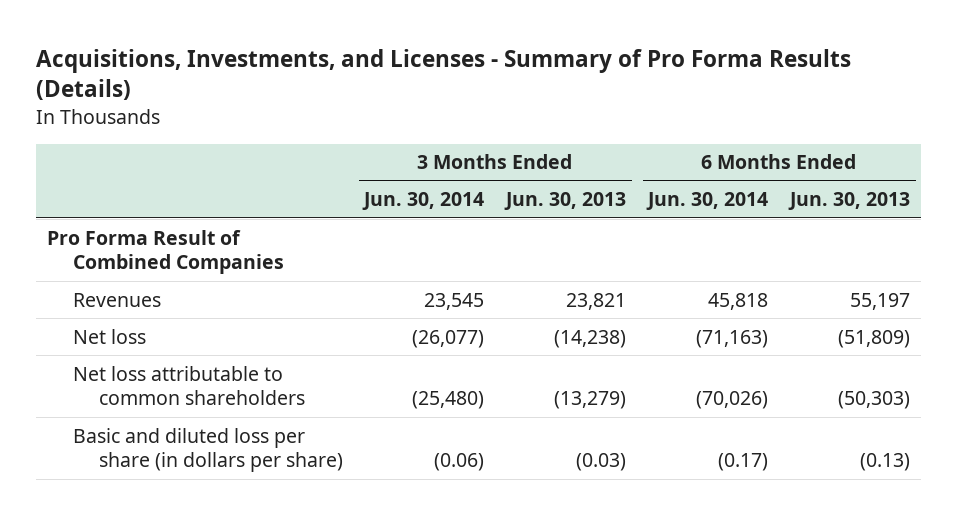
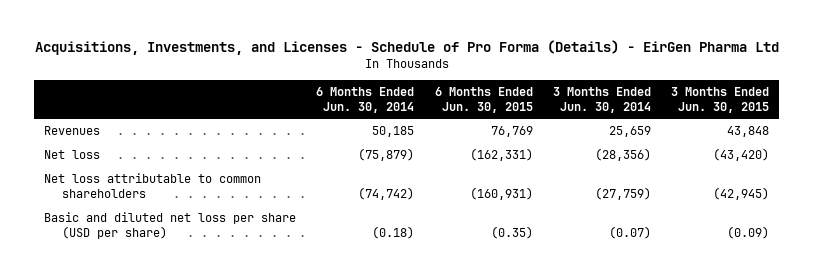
- Acquisitions, Investments, and Licenses - Summary of Pro Forma Results (Details)
+ Acquisitions, Investments, and Licenses - Schedule of Pro Forma (Details) - EirGen Pharma Ltd
- | 3 Months Ended Jun. 30, 2014 | 3 Months Ended Jun. 30, 2013 | 6 Months Ended Jun. 30, 2014 | 6 Months Ended Jun. 30, 2013
+ | 6 Months Ended Jun. 30, 2014 | 6 Months Ended Jun. 30, 2015 | 3 Months Ended Jun. 30, 2014 | 3 Months Ended Jun. 30, 2015
- Pro Forma Result of Combined Companies
- Revenues | 23,545 | 23,821 | 45,818 | 55,197
- Net loss | (26,077) | (14,238) | (71,163) | (51,809)
- Net loss attributable to common shareholders | (25,480) | (13,279) | (70,026) | (50,303)
- Basic and diluted loss per share (in dollars per share) | (0.06) | (0.03) | (0.17) | (0.13)
+ Revenues | 50,185 | 76,769 | 25,659 | 43,848
+ Net loss | (75,879) | (162,331) | (28,356) | (43,420)
+ Net loss attributable to common shareholders | (74,742) | (160,931) | (27,759) | (42,945)
+ Basic and diluted net loss per share (USD per share) | (0.18) | (0.35) | (0.07) | (0.09)

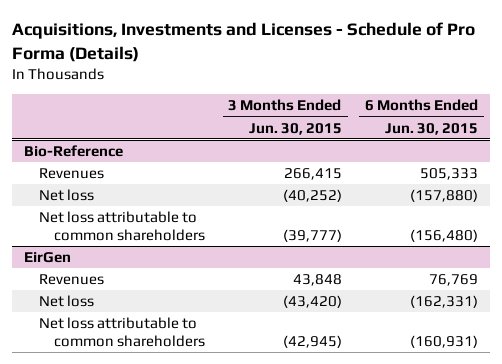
- Acquisitions, Investments, and Licenses - Schedule of Pro Forma (Details) - EirGen Pharma Ltd
+ Acquisitions, Investments and Licenses - Schedule of Pro Forma (Details)
- | 6 Months Ended Jun. 30, 2014 | 6 Months Ended Jun. 30, 2015 | 3 Months Ended Jun. 30, 2014 | 3 Months Ended Jun. 30, 2015
+ | 3 Months Ended Jun. 30, 2015 | 6 Months Ended Jun. 30, 2015
+ Bio-Reference
+ Revenues | 266,415 | 505,333
+ Net loss | (40,252) | (157,880)
+ Net loss attributable to common shareholders | (39,777) | (156,480)
+ EirGen
- Basic and diluted net loss per share (USD per share) | (0.18) | (0.35) | (0.07) | (0.09)

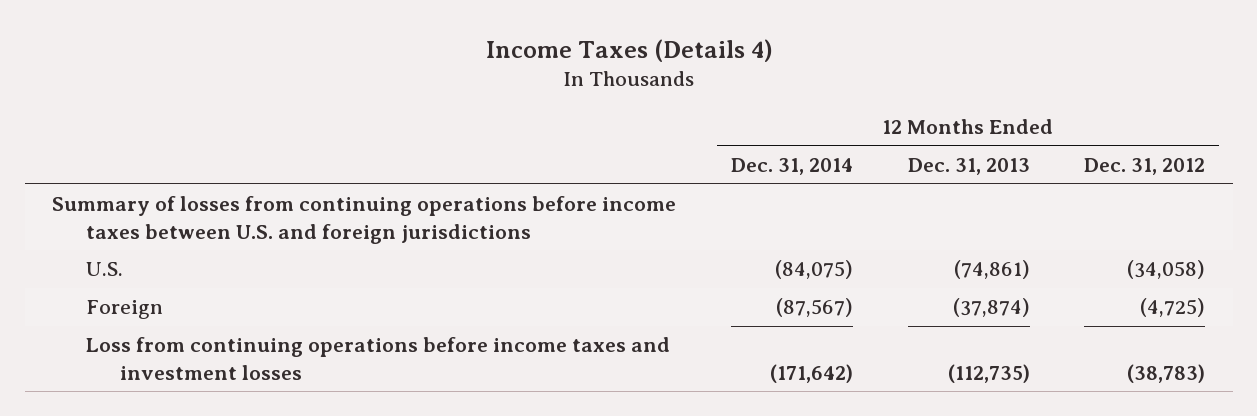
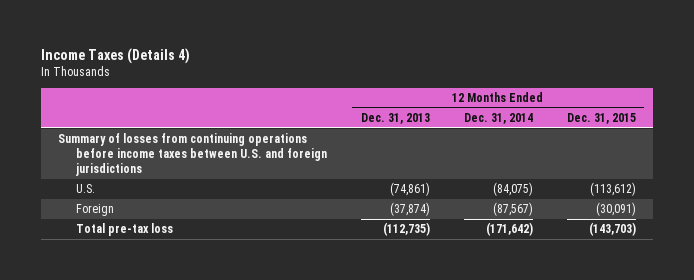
- | 12 Months Ended Dec. 31, 2014 | 12 Months Ended Dec. 31, 2013 | 12 Months Ended Dec. 31, 2012
+ | 12 Months Ended Dec. 31, 2013 | 12 Months Ended Dec. 31, 2014 | 12 Months Ended Dec. 31, 2015
- Loss from continuing operations before income taxes and investment losses | (171,642) | (112,735) | (38,783)
+ Total pre-tax loss | (112,735) | (171,642) | (143,703)

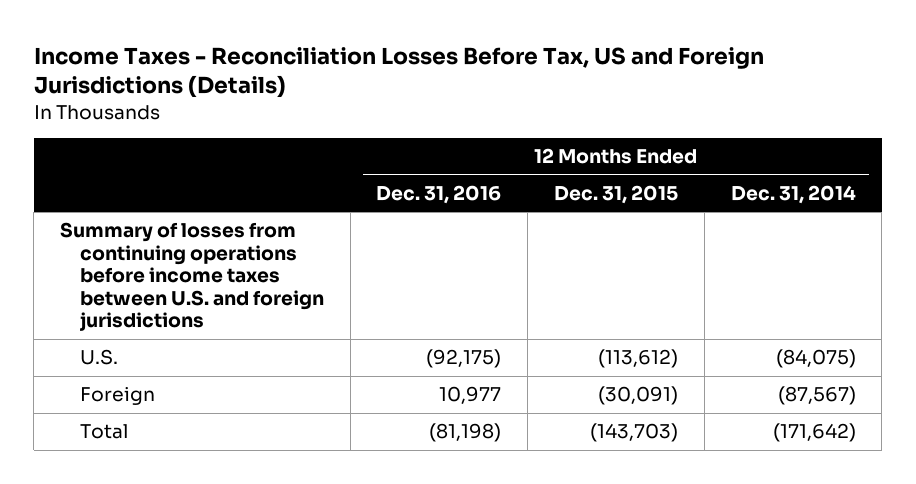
- Income Taxes (Details 4)
+ Income Taxes - Reconciliation Losses Before Tax, US and Foreign Jurisdictions (Details)
- | 12 Months Ended Dec. 31, 2013 | 12 Months Ended Dec. 31, 2014 | 12 Months Ended Dec. 31, 2015
+ | 12 Months Ended Dec. 31, 2016 | 12 Months Ended Dec. 31, 2015 | 12 Months Ended Dec. 31, 2014
- Total pre-tax loss | (112,735) | (171,642) | (143,703)
+ Total | (81,198) | (143,703) | (171,642)

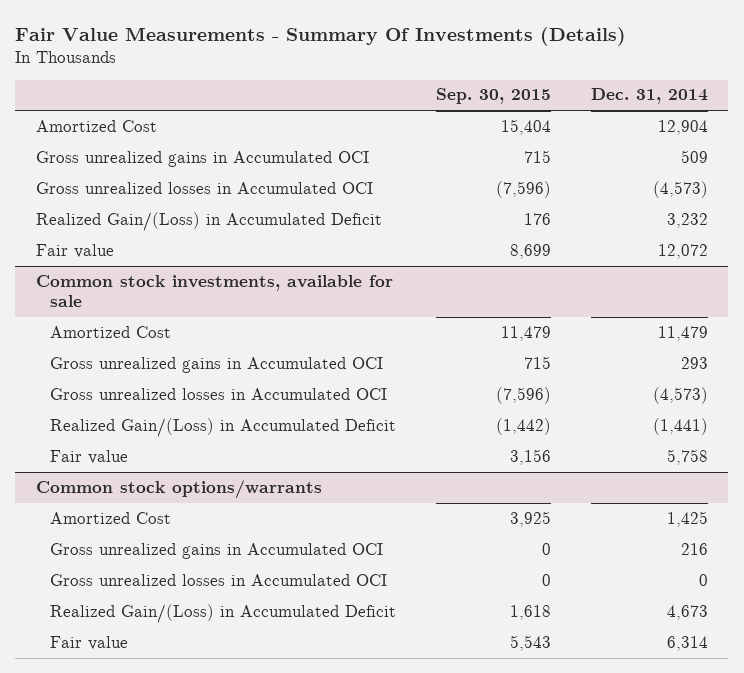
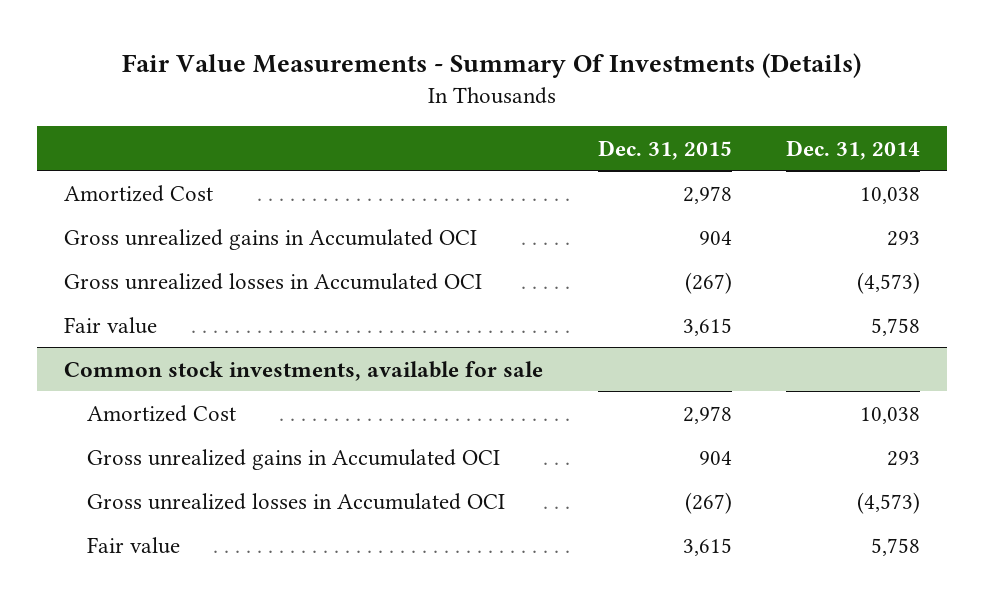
- | Sep. 30, 2015 | Dec. 31, 2014
+ | Dec. 31, 2015 | Dec. 31, 2014
- Amortized Cost | 15,404 | 12,904
- Gross unrealized gains in Accumulated OCI | 715 | 509
+ Amortized Cost | 2,978 | 10,038
+ Gross unrealized gains in Accumulated OCI | 904 | 293
- Realized Gain/(Loss) in Accumulated Deficit | 176 | 3,232
- Fair value | 8,699 | 12,072
+ Fair value | 3,615 | 5,758
@ Common stock investments, available for sale
- Amortized Cost | 11,479 | 11,479
+ Amortized Cost | 2,978 | 10,038
- Realized Gain/(Loss) in Accumulated Deficit | (1,442) | (1,441)
- Common stock options/warrants
- Amortized Cost | 3,925 | 1,425
- Gross unrealized gains in Accumulated OCI | 0 | 216
- Gross unrealized losses in Accumulated OCI | 0 | 0
- Realized Gain/(Loss) in Accumulated Deficit | 1,618 | 4,673
- Fair value | 5,543 | 6,314

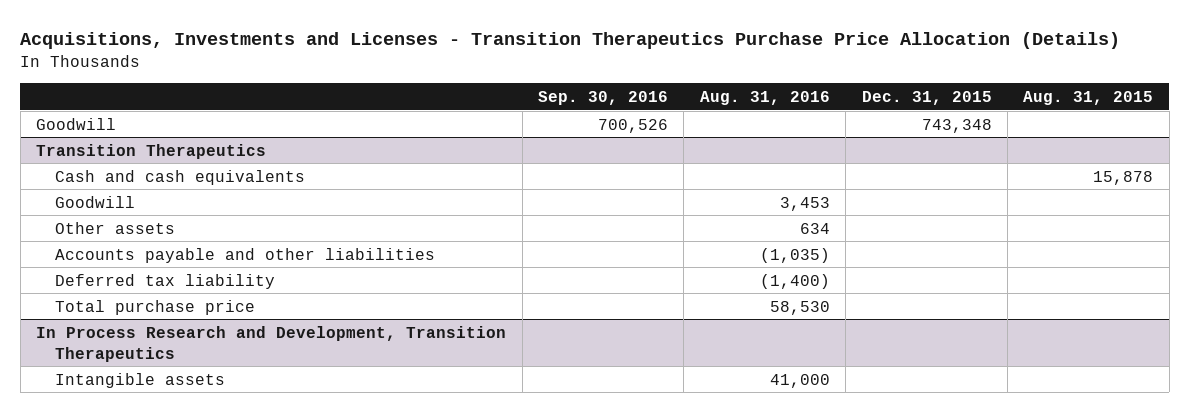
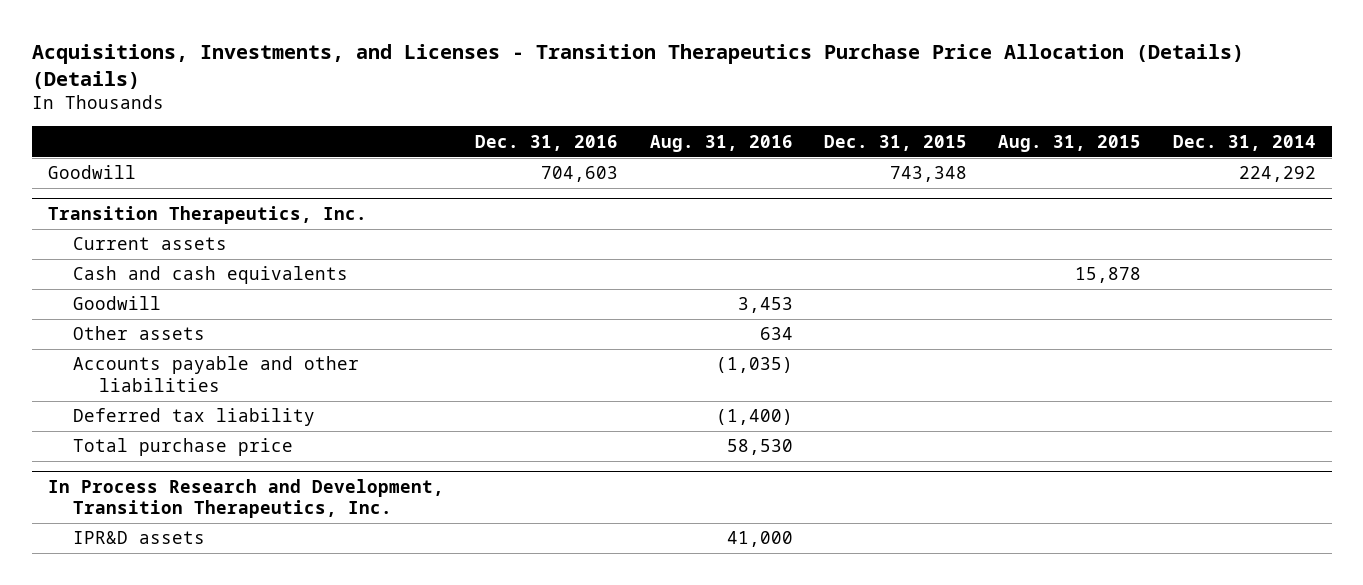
- Acquisitions, Investments and Licenses - Transition Therapeutics Purchase Price Allocation (Details)
+ Acquisitions, Investments, and Licenses - Transition Therapeutics Purchase Price Allocation (Details) (Details)
- | Sep. 30, 2016 | Aug. 31, 2016 | Dec. 31, 2015 | Aug. 31, 2015
+ | Dec. 31, 2016 | Aug. 31, 2016 | Dec. 31, 2015 | Aug. 31, 2015 | Dec. 31, 2014
- Transition Therapeutics
+ Transition Therapeutics, Inc.
+ Current assets
- In Process Research and Development, Transition Therapeutics
- Intangible assets | | 41,000 | |
+ In Process Research and Development, Transition Therapeutics, Inc.
+ IPR&D assets | | 41,000 | | |

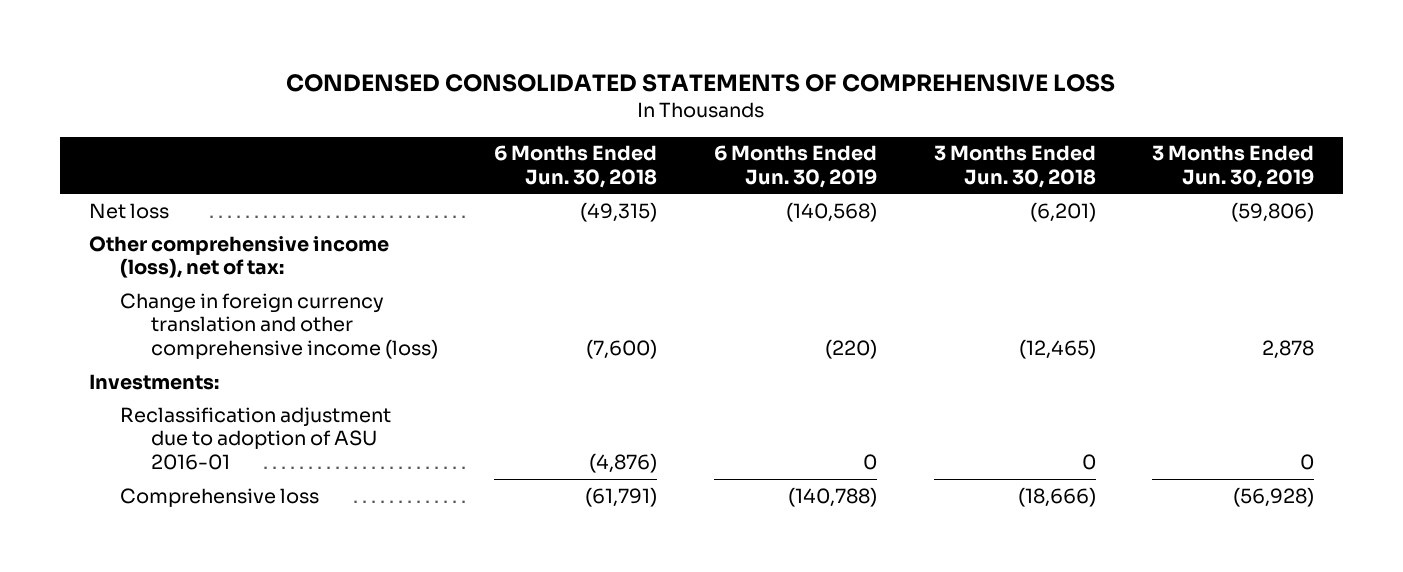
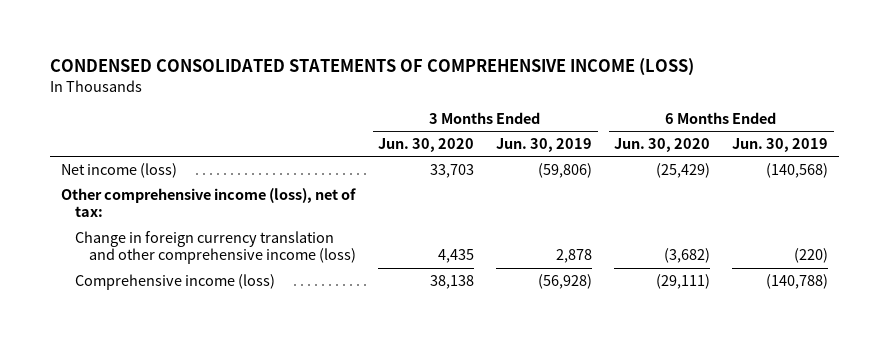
- CONDENSED CONSOLIDATED STATEMENTS OF COMPREHENSIVE LOSS
+ CONDENSED CONSOLIDATED STATEMENTS OF COMPREHENSIVE INCOME (LOSS)
- | 6 Months Ended Jun. 30, 2018 | 6 Months Ended Jun. 30, 2019 | 3 Months Ended Jun. 30, 2018 | 3 Months Ended Jun. 30, 2019
+ | 3 Months Ended Jun. 30, 2020 | 3 Months Ended Jun. 30, 2019 | 6 Months Ended Jun. 30, 2020 | 6 Months Ended Jun. 30, 2019
- Net loss | (49,315) | (140,568) | (6,201) | (59,806)
+ Net income (loss) | 33,703 | (59,806) | (25,429) | (140,568)
- Investments:
- Reclassification adjustment due to adoption of ASU 2016-01 | (4,876) | 0 | 0 | 0
- Comprehensive loss | (61,791) | (140,788) | (18,666) | (56,928)
+ Comprehensive income (loss) | 38,138 | (56,928) | (29,111) | (140,788)

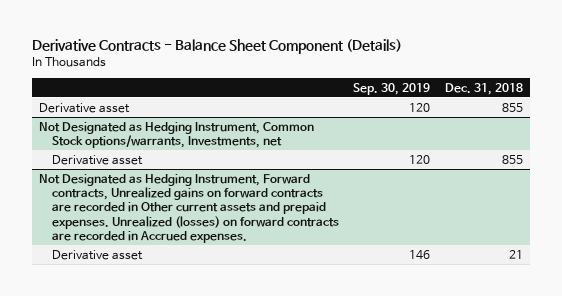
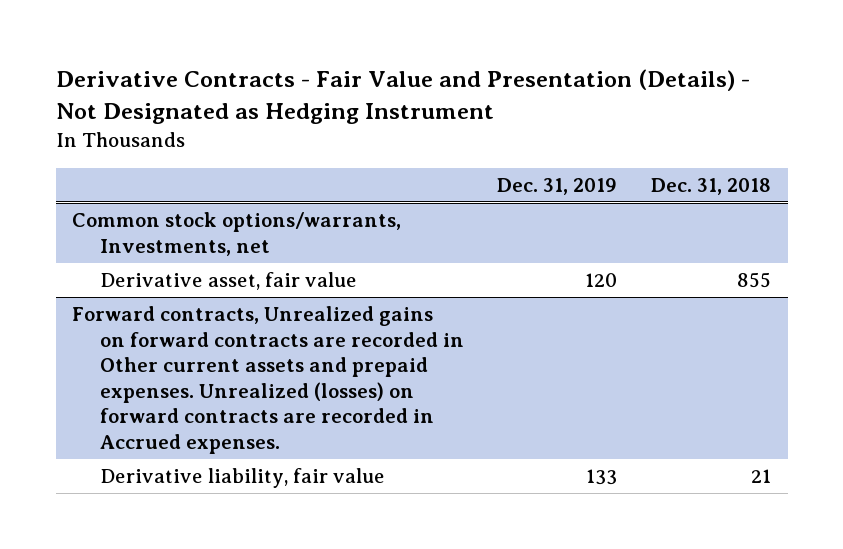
- Derivative Contracts - Balance Sheet Component (Details)
+ Derivative Contracts - Fair Value and Presentation (Details) - Not Designated as Hedging Instrument
- | Sep. 30, 2019 | Dec. 31, 2018
+ | Dec. 31, 2019 | Dec. 31, 2018
- Derivative asset | 120 | 855
- Not Designated as Hedging Instrument, Common Stock options/warrants, Investments, net
- Derivative asset | 120 | 855
- Not Designated as Hedging Instrument, Forward contracts, Unrealized gains on forward contracts are recorded in Other current assets and prepaid expenses. Unrealized (losses) on forward contracts are recorded in Accrued expenses.
- Derivative asset | 146 | 21
+ Common stock options/warrants, Investments, net
+ Derivative asset, fair value | 120 | 855
+ Forward contracts, Unrealized gains on forward contracts are recorded in Other current assets and prepaid expenses. Unrealized (losses) on forward contracts are recorded in Accrued expenses.
+ Derivative liability, fair value | 133 | 21

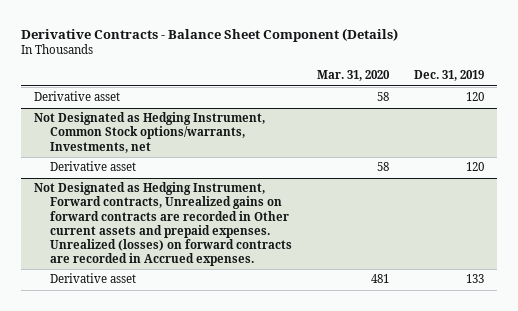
- Derivative Contracts - Fair Value and Presentation (Details) - Not Designated as Hedging Instrument
+ Derivative Contracts - Balance Sheet Component (Details)
- | Dec. 31, 2019 | Dec. 31, 2018
+ | Mar. 31, 2020 | Dec. 31, 2019
- Common stock options/warrants, Investments, net
- Derivative asset, fair value | 120 | 855
- Forward contracts, Unrealized gains on forward contracts are recorded in Other current assets and prepaid expenses. Unrealized (losses) on forward contracts are recorded in Accrued expenses.
- Derivative liability, fair value | 133 | 21
+ Derivative asset | 58 | 120
+ Not Designated as Hedging Instrument, Common Stock options/warrants, Investments, net
+ Derivative asset | 58 | 120
+ Not Designated as Hedging Instrument, Forward contracts, Unrealized gains on forward contracts are recorded in Other current assets and prepaid expenses. Unrealized (losses) on forward contracts are recorded in Accrued expenses.
+ Derivative asset | 481 | 133

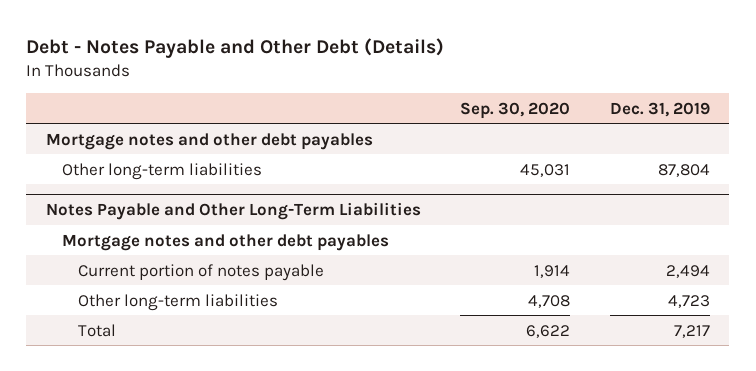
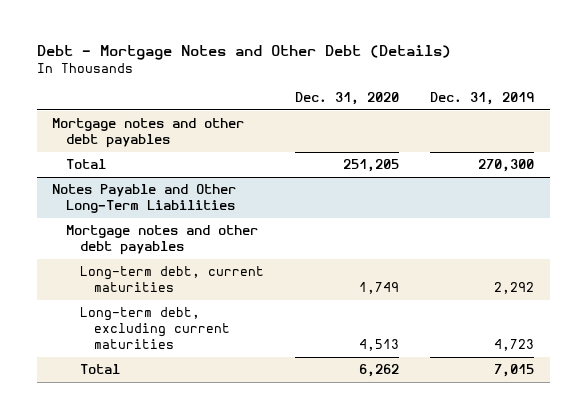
- Debt - Notes Payable and Other Debt (Details)
+ Debt - Mortgage Notes and Other Debt (Details)
- | Sep. 30, 2020 | Dec. 31, 2019
+ | Dec. 31, 2020 | Dec. 31, 2019
- Other long-term liabilities | 45,031 | 87,804
+ Total | 251,205 | 270,300
@ Notes Payable and Other Long-Term Liabilities
- Current portion of notes payable | 1,914 | 2,494
- Other long-term liabilities | 4,708 | 4,723
- Total | 6,622 | 7,217
+ Long-term debt, current maturities | 1,749 | 2,292
+ Long-term debt, excluding current maturities | 4,513 | 4,723
+ Total | 6,262 | 7,015

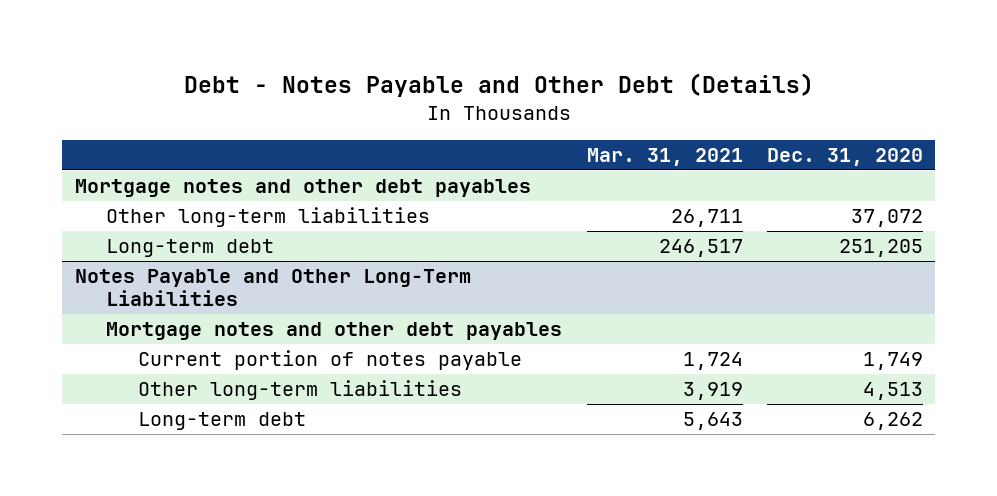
- Debt - Mortgage Notes and Other Debt (Details)
+ Debt - Notes Payable and Other Debt (Details)
- | Dec. 31, 2020 | Dec. 31, 2019
+ | Mar. 31, 2021 | Dec. 31, 2020
- Total | 251,205 | 270,300
+ Other long-term liabilities | 26,711 | 37,072
+ Long-term debt | 246,517 | 251,205
@ Notes Payable and Other Long-Term Liabilities
- Long-term debt, current maturities | 1,749 | 2,292
- Long-term debt, excluding current maturities | 4,513 | 4,723
- Total | 6,262 | 7,015
+ Current portion of notes payable | 1,724 | 1,749
+ Other long-term liabilities | 3,919 | 4,513
+ Long-term debt | 5,643 | 6,262

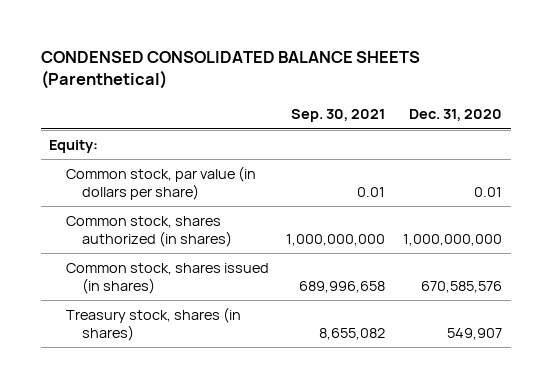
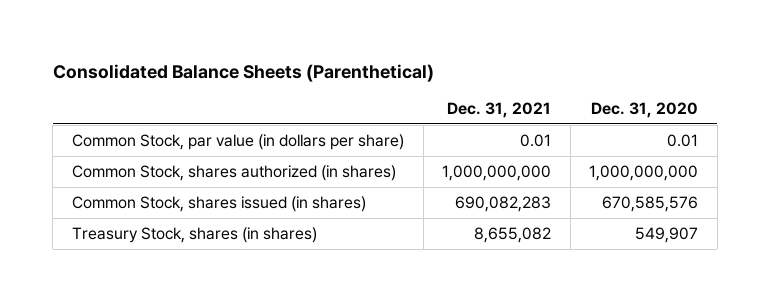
- CONDENSED CONSOLIDATED BALANCE SHEETS (Parenthetical)
+ Consolidated Balance Sheets (Parenthetical)
- | Sep. 30, 2021 | Dec. 31, 2020
+ | Dec. 31, 2021 | Dec. 31, 2020
- Equity:
- Common stock, par value (in dollars per share) | 0.01 | 0.01
- Common stock, shares authorized (in shares) | 1,000,000,000 | 1,000,000,000
- Common stock, shares issued (in shares) | 689,996,658 | 670,585,576
- Treasury stock, shares (in shares) | 8,655,082 | 549,907
+ Common Stock, par value (in dollars per share) | 0.01 | 0.01
+ Common Stock, shares authorized (in shares) | 1,000,000,000 | 1,000,000,000
+ Common Stock, shares issued (in shares) | 690,082,283 | 670,585,576
+ Treasury Stock, shares (in shares) | 8,655,082 | 549,907

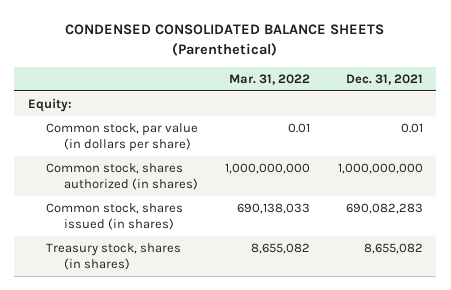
- Consolidated Balance Sheets (Parenthetical)
+ CONDENSED CONSOLIDATED BALANCE SHEETS (Parenthetical)
- | Dec. 31, 2021 | Dec. 31, 2020
+ | Mar. 31, 2022 | Dec. 31, 2021
- Common Stock, par value (in dollars per share) | 0.01 | 0.01
- Common Stock, shares authorized (in shares) | 1,000,000,000 | 1,000,000,000
- Common Stock, shares issued (in shares) | 690,082,283 | 670,585,576
- Treasury Stock, shares (in shares) | 8,655,082 | 549,907
+ Equity:
+ Common stock, par value (in dollars per share) | 0.01 | 0.01
+ Common stock, shares authorized (in shares) | 1,000,000,000 | 1,000,000,000
+ Common stock, shares issued (in shares) | 690,138,033 | 690,082,283
+ Treasury stock, shares (in shares) | 8,655,082 | 8,655,082

